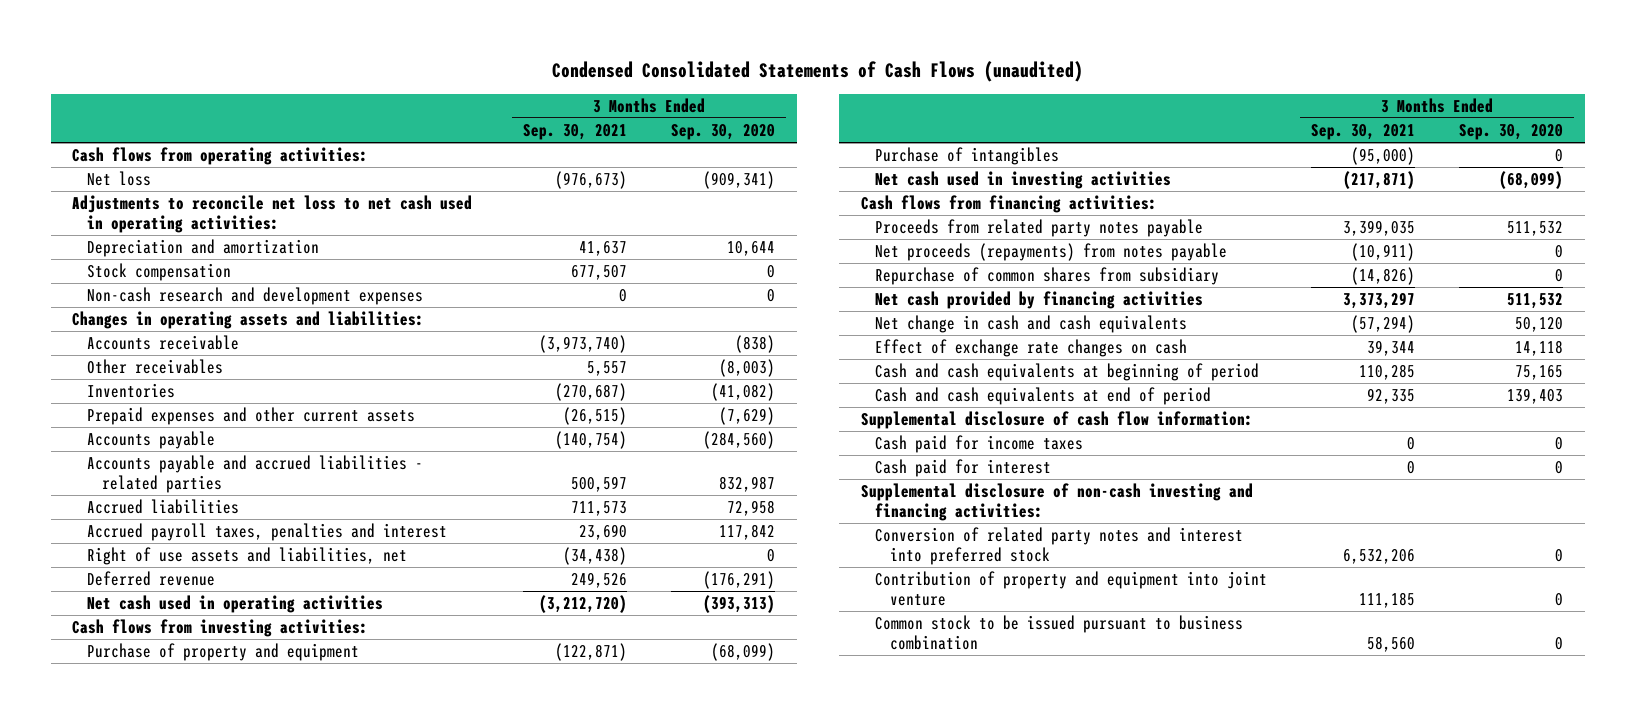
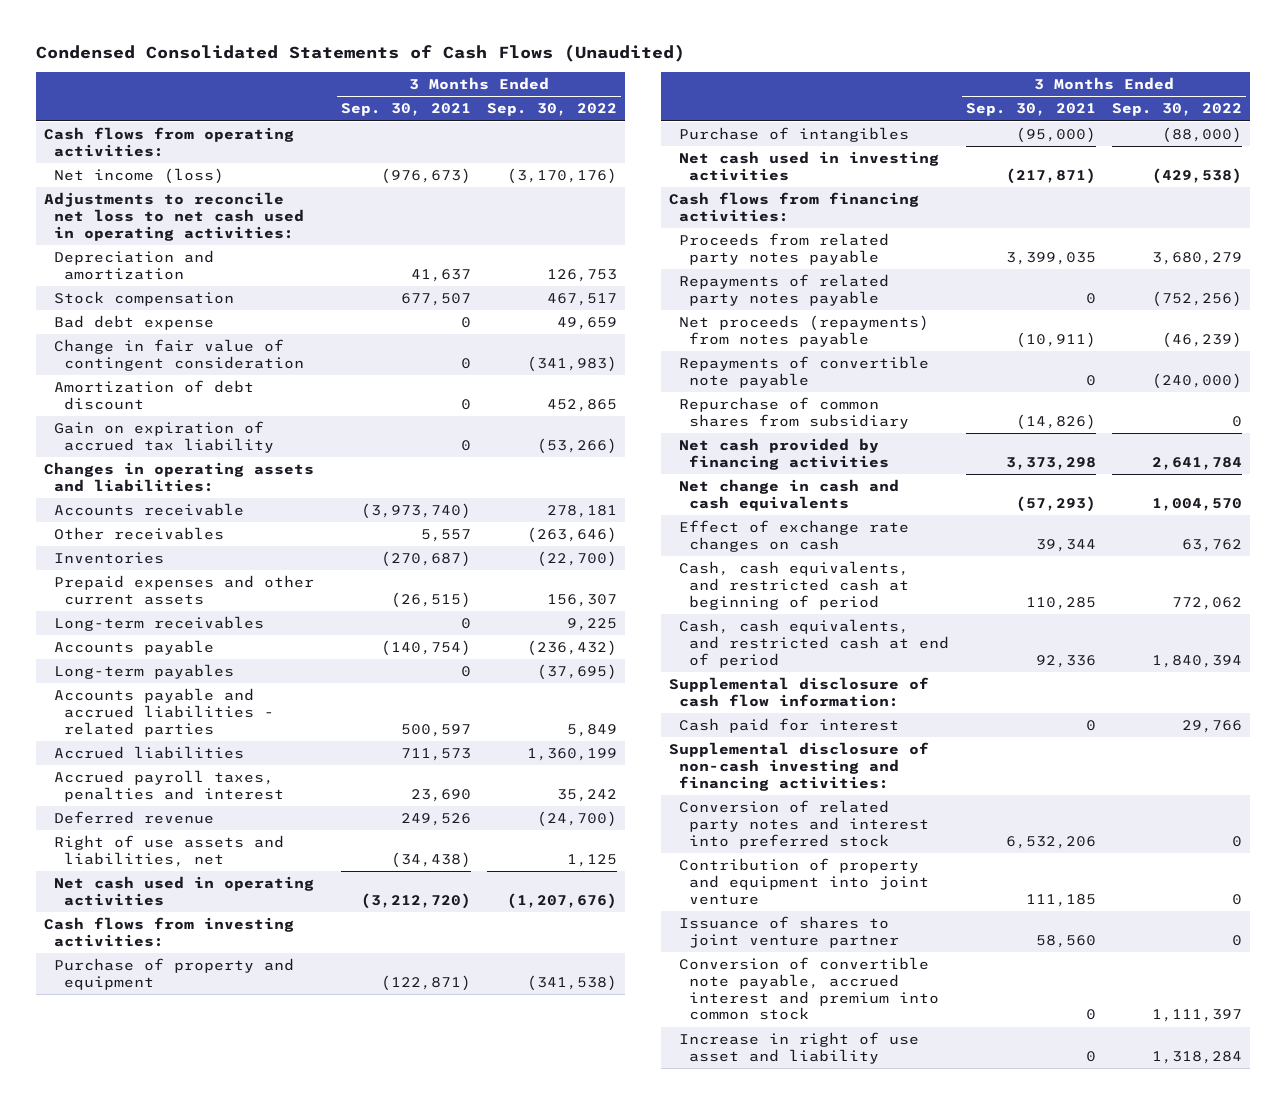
- Condensed Consolidated Statements of Cash Flows (unaudited)
+ Condensed Consolidated Statements of Cash Flows (Unaudited)
- | 3 Months Ended Sep. 30, 2021 | 3 Months Ended Sep. 30, 2020
+ | 3 Months Ended Sep. 30, 2021 | 3 Months Ended Sep. 30, 2022
- Net loss | (976,673) | (909,341)
+ Net income (loss) | (976,673) | (3,170,176)
- Non-cash research and development expenses | 0 | 0
+ Bad debt expense | 0 | 49,659
+ Change in fair value of contingent consideration | 0 | (341,983)
+ Amortization of debt discount | 0 | 452,865
+ Gain on expiration of accrued tax liability | 0 | (53,266)
+ Long-term receivables | 0 | 9,225
+ Long-term payables | 0 | (37,695)
moved down: Right of use assets and liabilities, net | (34,438) | 1,125
+ Repayments of related party notes payable | 0 | (752,256)
+ Repayments of convertible note payable | 0 | (240,000)
- Net cash provided by financing activities | 3,373,297 | 511,532
- Net change in cash and cash equivalents | (57,294) | 50,120
+ Net cash provided by financing activities | 3,373,298 | 2,641,784
+ Net change in cash and cash equivalents | (57,293) | 1,004,570
- Cash and cash equivalents at beginning of period | 110,285 | 75,165
- Cash and cash equivalents at end of period | 92,335 | 139,403
+ Cash, cash equivalents, and restricted cash at beginning of period | 110,285 | 772,062
+ Cash, cash equivalents, and restricted cash at end of period | 92,336 | 1,840,394
- Cash paid for income taxes | 0 | 0
- Common stock to be issued pursuant to business combination | 58,560 | 0
+ Issuance of shares to joint venture partner | 58,560 | 0
+ Conversion of convertible note payable, accrued interest and premium into common stock | 0 | 1,111,397
+ Increase in right of use asset and liability | 0 | 1,318,284

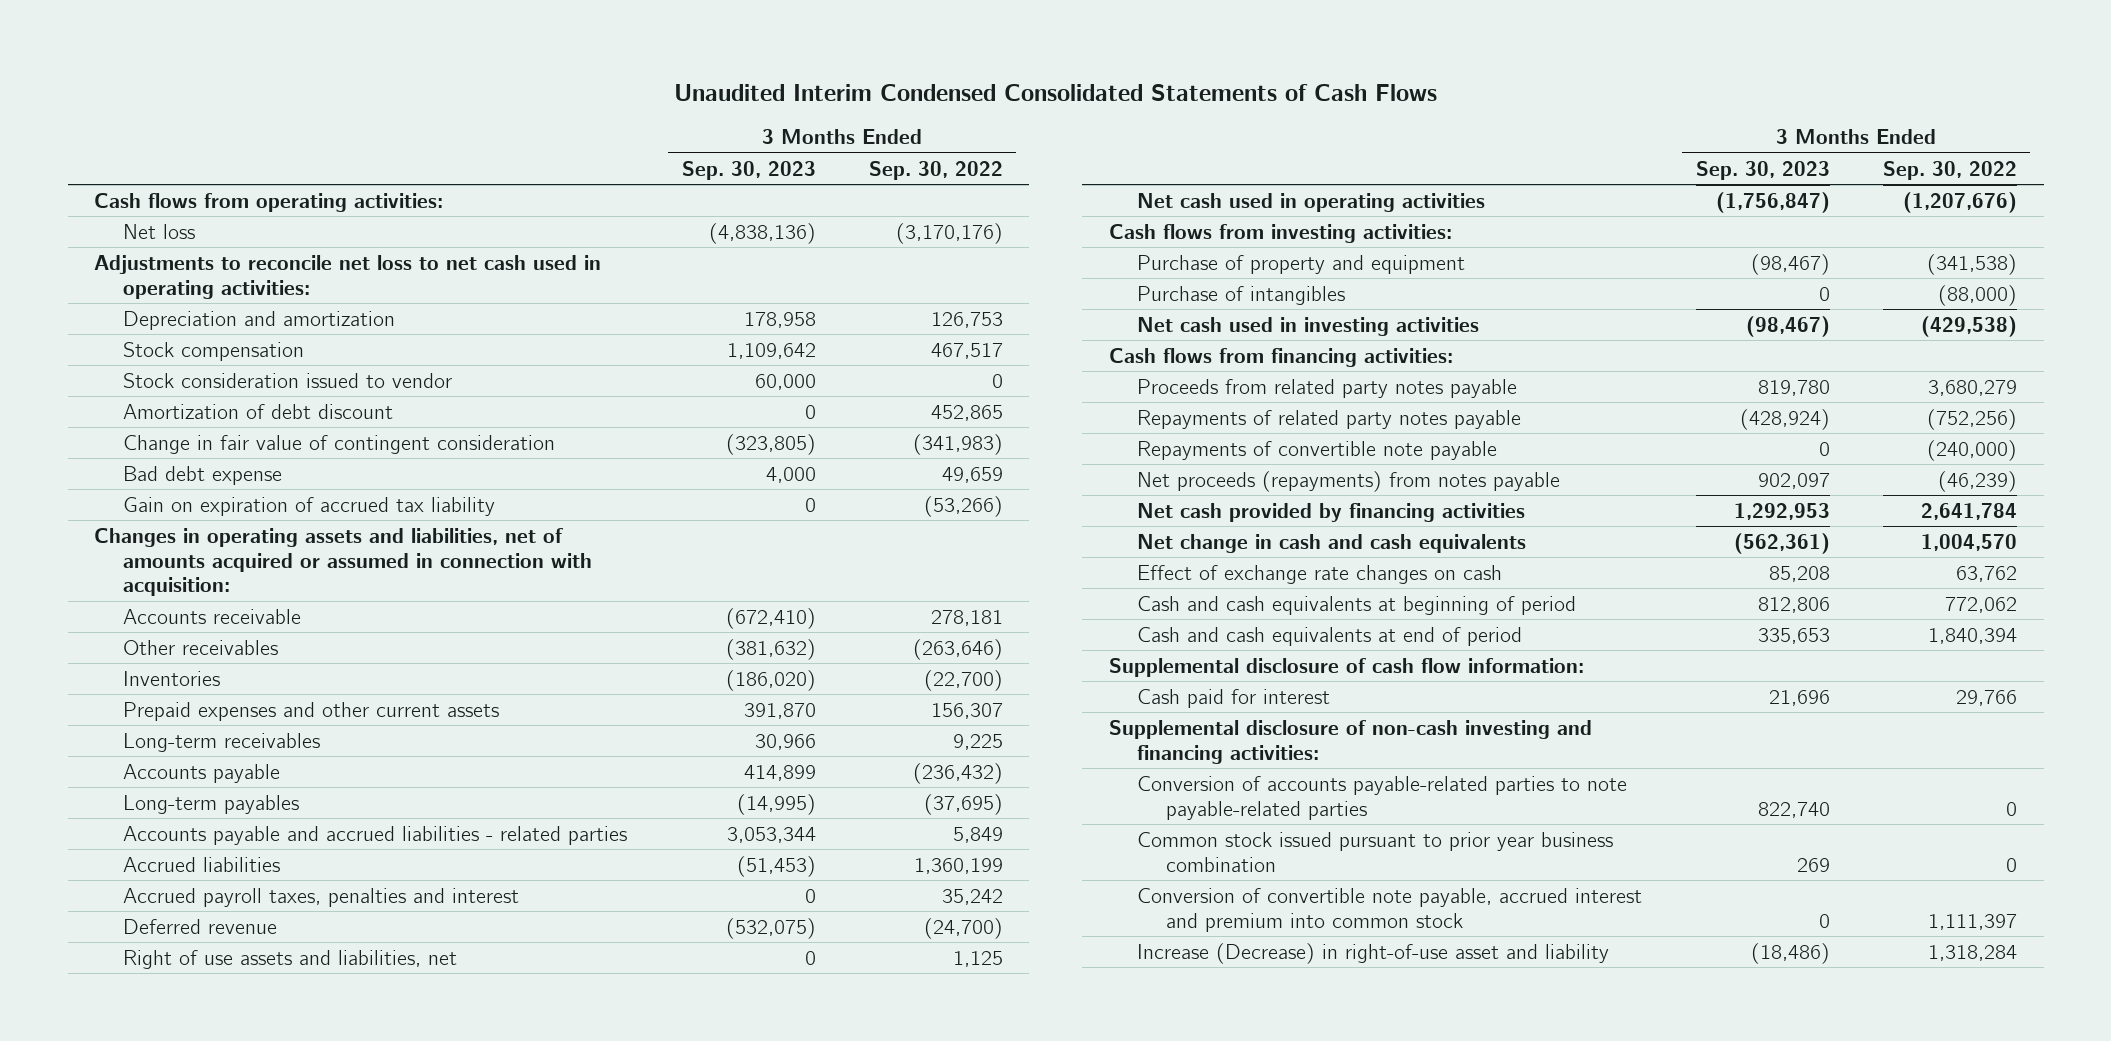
- Condensed Consolidated Statements of Cash Flows (Unaudited)
+ Unaudited Interim Condensed Consolidated Statements of Cash Flows
- | 3 Months Ended Sep. 30, 2021 | 3 Months Ended Sep. 30, 2022
+ | 3 Months Ended Sep. 30, 2023 | 3 Months Ended Sep. 30, 2022
- Net income (loss) | (976,673) | (3,170,176)
+ Net loss | (4,838,136) | (3,170,176)
+ Stock consideration issued to vendor | 60,000 | 0
moved down: Change in fair value of contingent consideration | (323,805) | (341,983)
moved down: Bad debt expense | 4,000 | 49,659
- Changes in operating assets and liabilities:
+ Changes in operating assets and liabilities, net of amounts acquired or assumed in connection with acquisition:
- Repurchase of common shares from subsidiary | (14,826) | 0
moved down: Net proceeds (repayments) from notes payable | 902,097 | (46,239)
- Cash, cash equivalents, and restricted cash at beginning of period | 110,285 | 772,062
- Cash, cash equivalents, and restricted cash at end of period | 92,336 | 1,840,394
+ Cash and cash equivalents at beginning of period | 812,806 | 772,062
+ Cash and cash equivalents at end of period | 335,653 | 1,840,394
- Conversion of related party notes and interest into preferred stock | 6,532,206 | 0
- Contribution of property and equipment into joint venture | 111,185 | 0
- Issuance of shares to joint venture partner | 58,560 | 0
+ Conversion of accounts payable-related parties to note payable-related parties | 822,740 | 0
+ Common stock issued pursuant to prior year business combination | 269 | 0
- Increase in right of use asset and liability | 0 | 1,318,284
+ Increase (Decrease) in right-of-use asset and liability | (18,486) | 1,318,284

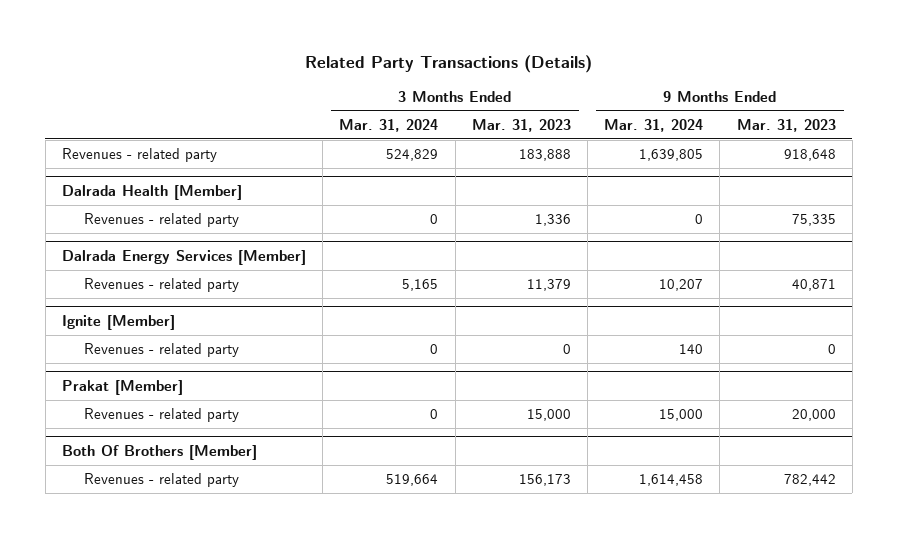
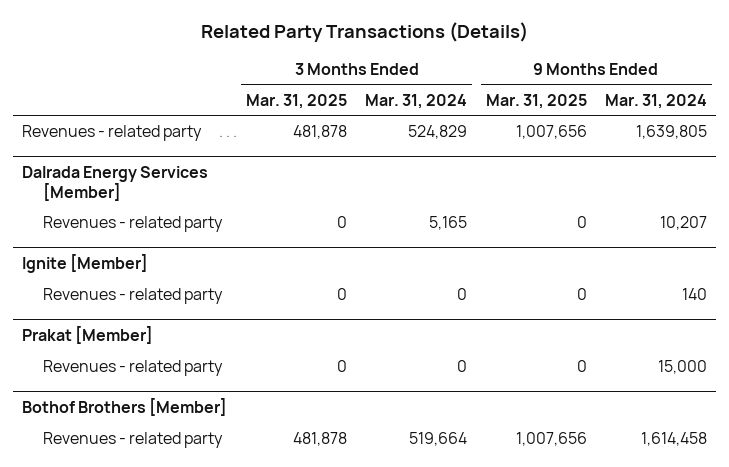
- | 3 Months Ended Mar. 31, 2024 | 3 Months Ended Mar. 31, 2023 | 9 Months Ended Mar. 31, 2024 | 9 Months Ended Mar. 31, 2023
+ | 3 Months Ended Mar. 31, 2025 | 3 Months Ended Mar. 31, 2024 | 9 Months Ended Mar. 31, 2025 | 9 Months Ended Mar. 31, 2024
- Dalrada Health [Member]
- Revenues - related party | 0 | 1,336 | 0 | 75,335
- Both Of Brothers [Member]
+ Bothof Brothers [Member]

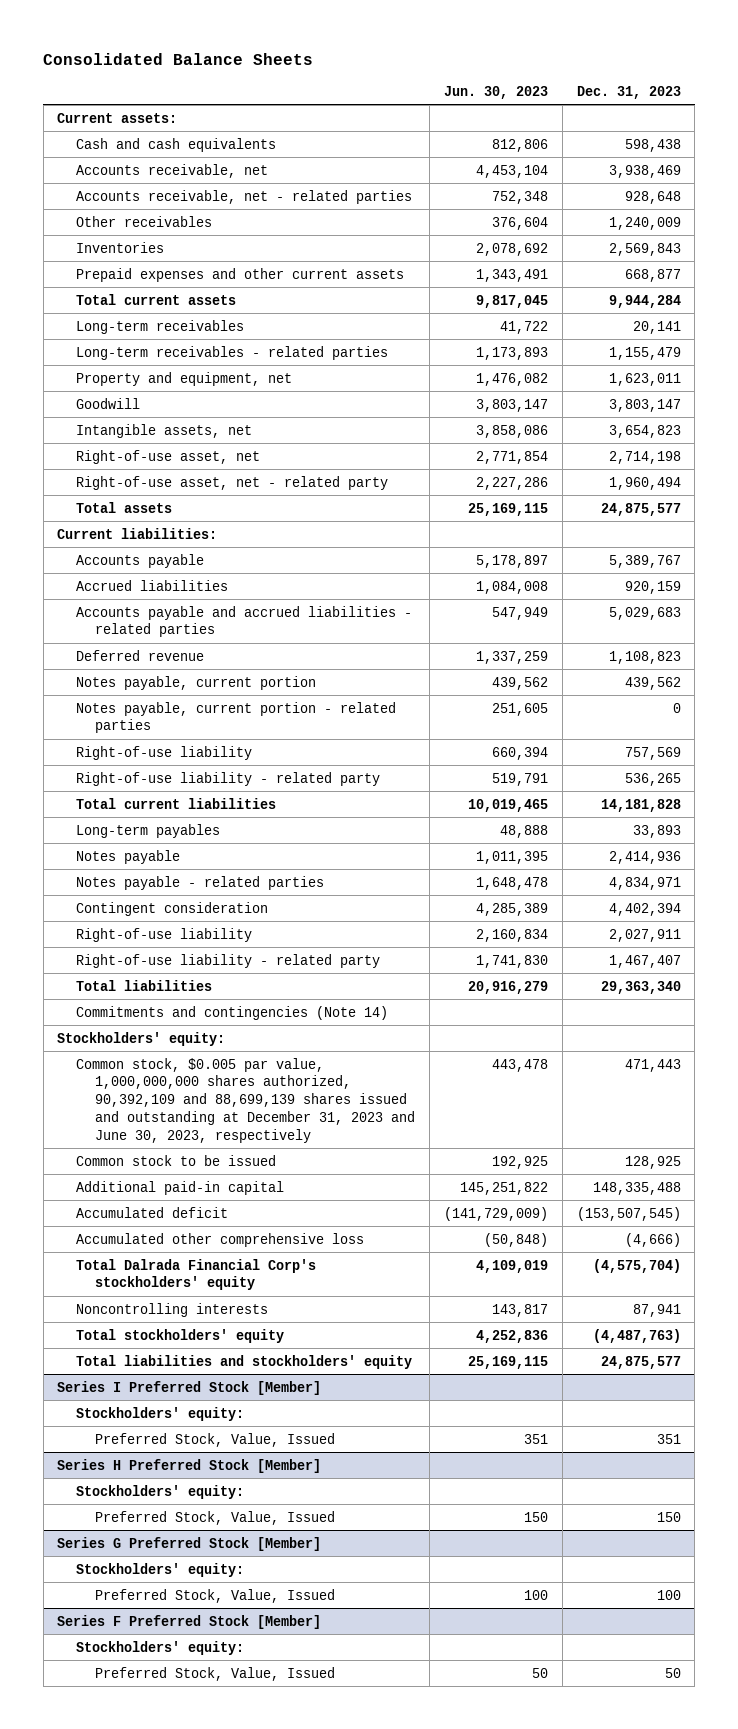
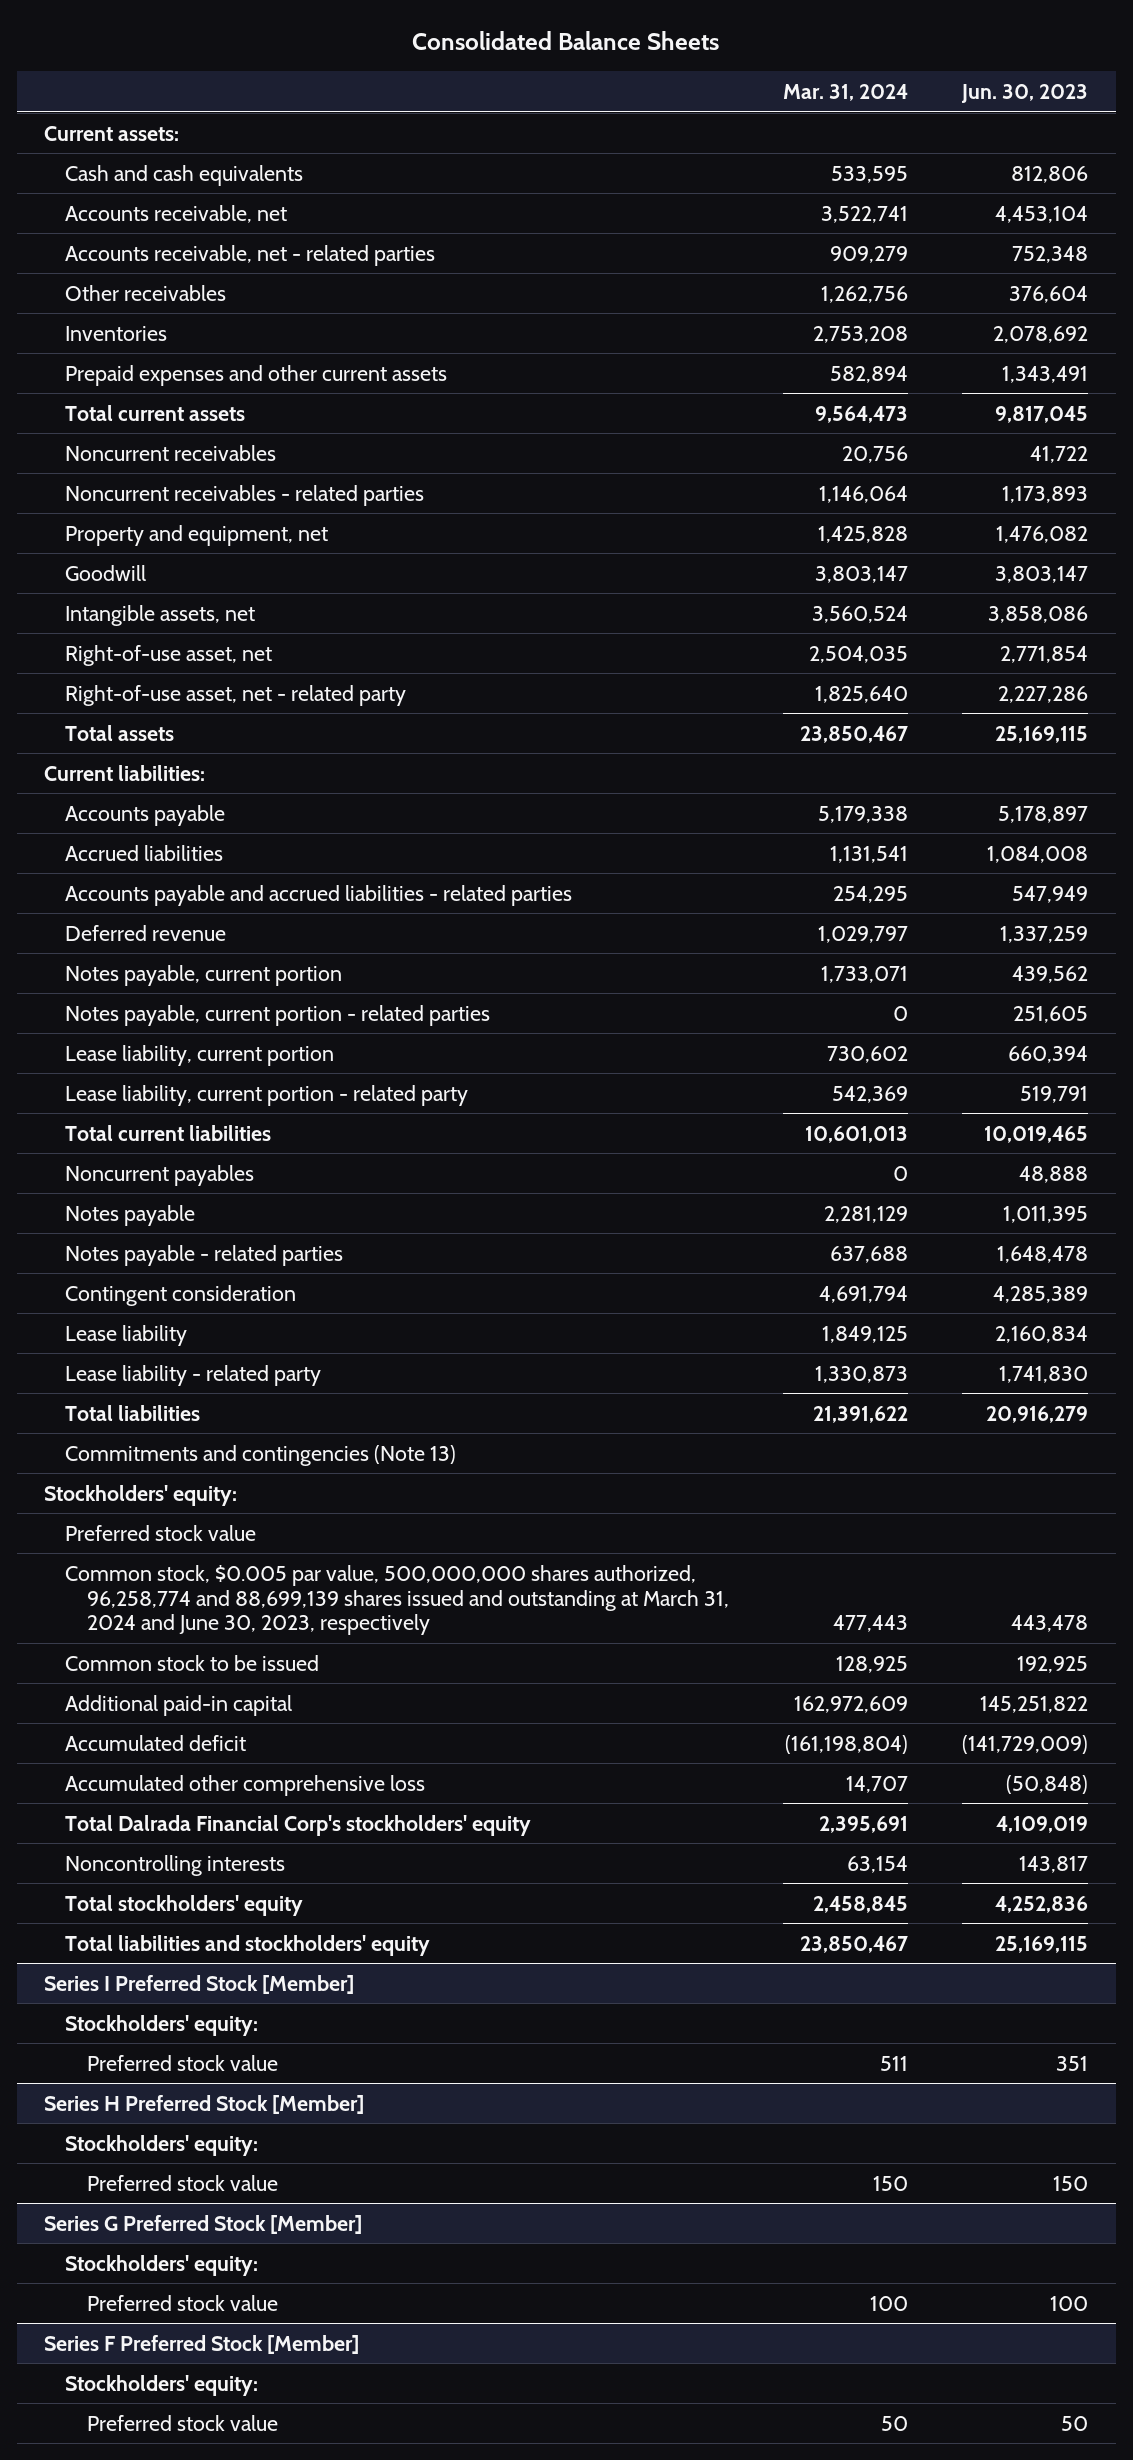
- | Jun. 30, 2023 | Dec. 31, 2023
+ | Mar. 31, 2024 | Jun. 30, 2023
- Long-term receivables | 41,722 | 20,141
- Long-term receivables - related parties | 1,173,893 | 1,155,479
+ Noncurrent receivables | 20,756 | 41,722
+ Noncurrent receivables - related parties | 1,146,064 | 1,173,893
- Right-of-use liability | 660,394 | 757,569
- Right-of-use liability - related party | 519,791 | 536,265
+ Lease liability, current portion | 730,602 | 660,394
+ Lease liability, current portion - related party | 542,369 | 519,791
- Long-term payables | 48,888 | 33,893
+ Noncurrent payables | 0 | 48,888
- Right-of-use liability | 2,160,834 | 2,027,911
- Right-of-use liability - related party | 1,741,830 | 1,467,407
+ Lease liability | 1,849,125 | 2,160,834
+ Lease liability - related party | 1,330,873 | 1,741,830
- Commitments and contingencies (Note 14)
+ Commitments and contingencies (Note 13)
- Common stock, $0.005 par value, 1,000,000,000 shares authorized, 90,392,109 and 88,699,139 shares issued and outstanding at December 31, 2023 and June 30, 2023, respectively | 443,478 | 471,443
+ Preferred stock value
+ Common stock, $0.005 par value, 500,000,000 shares authorized, 96,258,774 and 88,699,139 shares issued and outstanding at March 31, 2024 and June 30, 2023, respectively | 477,443 | 443,478
@ Series I Preferred Stock [Member]
- Preferred Stock, Value, Issued | 351 | 351
+ Preferred stock value | 511 | 351
@ Series H Preferred Stock [Member]
- Preferred Stock, Value, Issued | 150 | 150
+ Preferred stock value | 150 | 150
@ Series G Preferred Stock [Member]
- Preferred Stock, Value, Issued | 100 | 100
+ Preferred stock value | 100 | 100
@ Series F Preferred Stock [Member]
- Preferred Stock, Value, Issued | 50 | 50
+ Preferred stock value | 50 | 50

